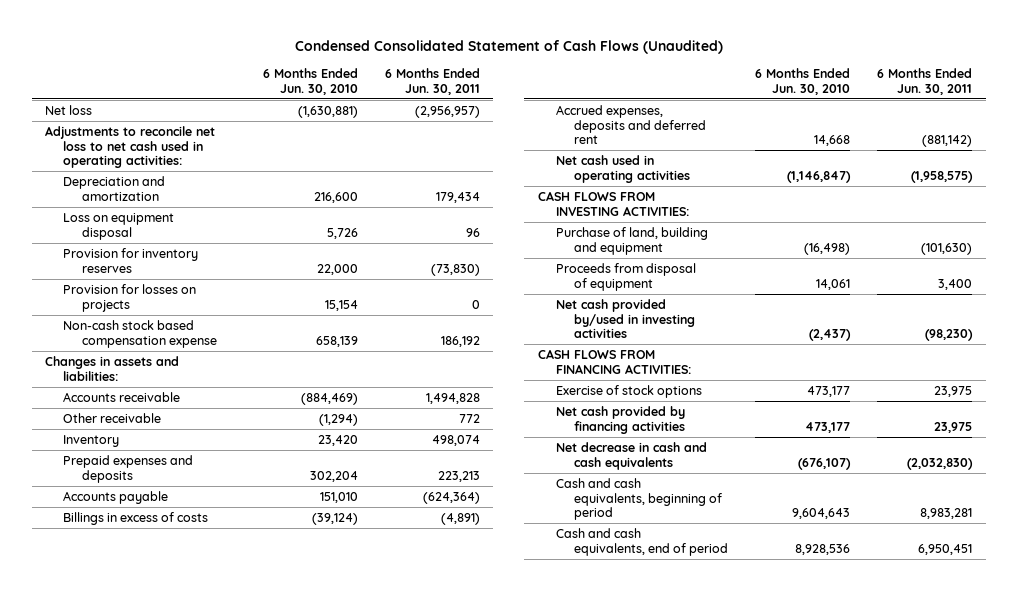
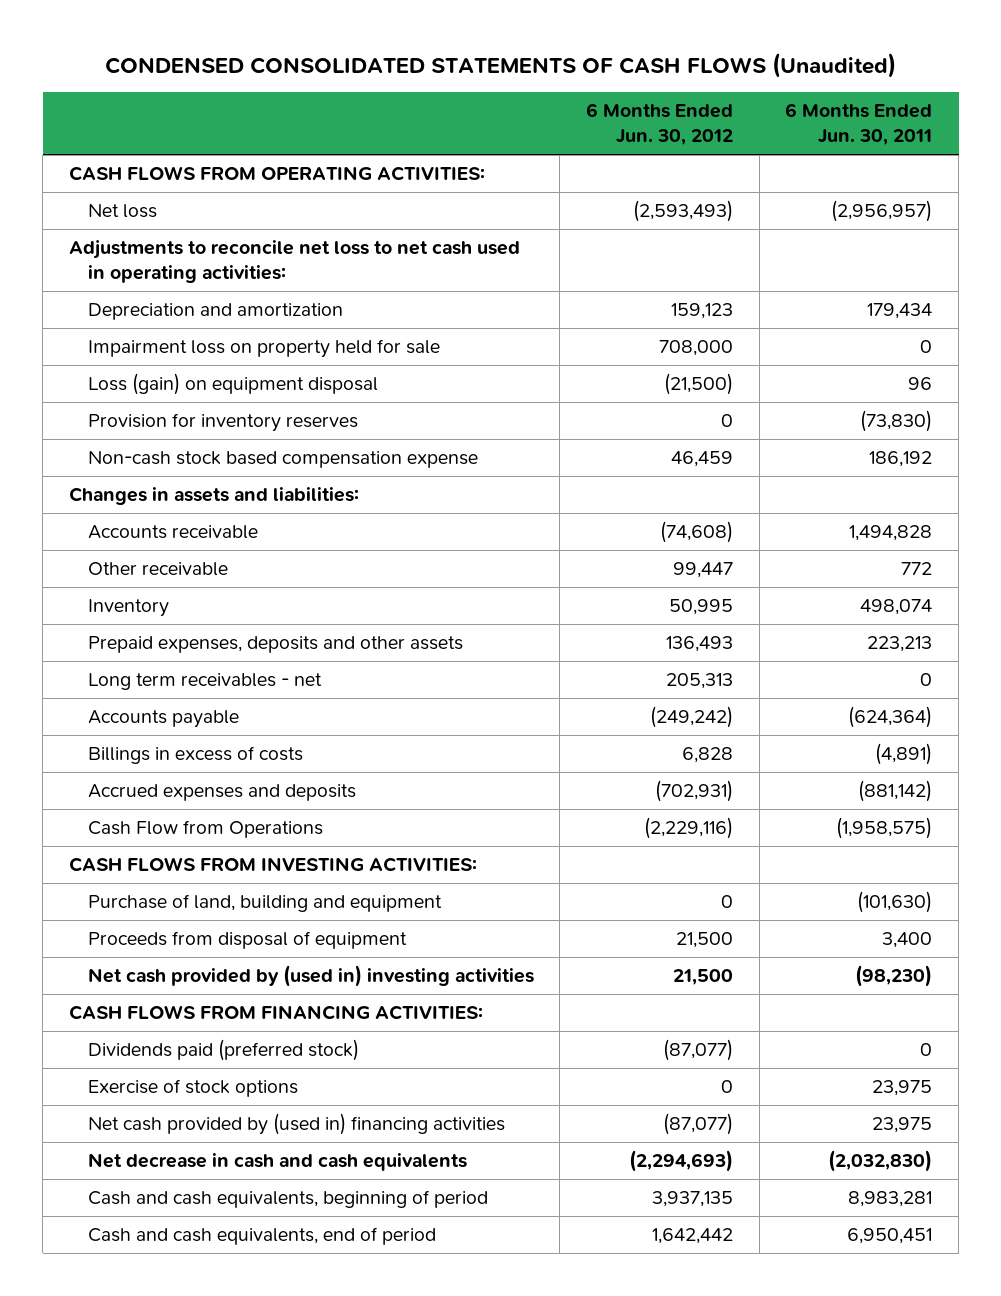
- Condensed Consolidated Statement of Cash Flows (Unaudited)
+ CONDENSED CONSOLIDATED STATEMENTS OF CASH FLOWS (Unaudited)
- | 6 Months Ended Jun. 30, 2010 | 6 Months Ended Jun. 30, 2011
+ | 6 Months Ended Jun. 30, 2012 | 6 Months Ended Jun. 30, 2011
+ CASH FLOWS FROM OPERATING ACTIVITIES:
- Loss on equipment disposal | 5,726 | 96
+ Impairment loss on property held for sale | 708,000 | 0
+ Loss (gain) on equipment disposal | (21,500) | 96
- Provision for losses on projects | 15,154 | 0
- Prepaid expenses and deposits | 302,204 | 223,213
+ Prepaid expenses, deposits and other assets | 136,493 | 223,213
+ Long term receivables - net | 205,313 | 0
- Accrued expenses, deposits and deferred rent | 14,668 | (881,142)
- Net cash used in operating activities | (1,146,847) | (1,958,575)
+ Accrued expenses and deposits | (702,931) | (881,142)
+ Cash Flow from Operations | (2,229,116) | (1,958,575)
- Net cash provided by/used in investing activities | (2,437) | (98,230)
+ Net cash provided by (used in) investing activities | 21,500 | (98,230)
+ Dividends paid (preferred stock) | (87,077) | 0
- Net cash provided by financing activities | 473,177 | 23,975
+ Net cash provided by (used in) financing activities | (87,077) | 23,975

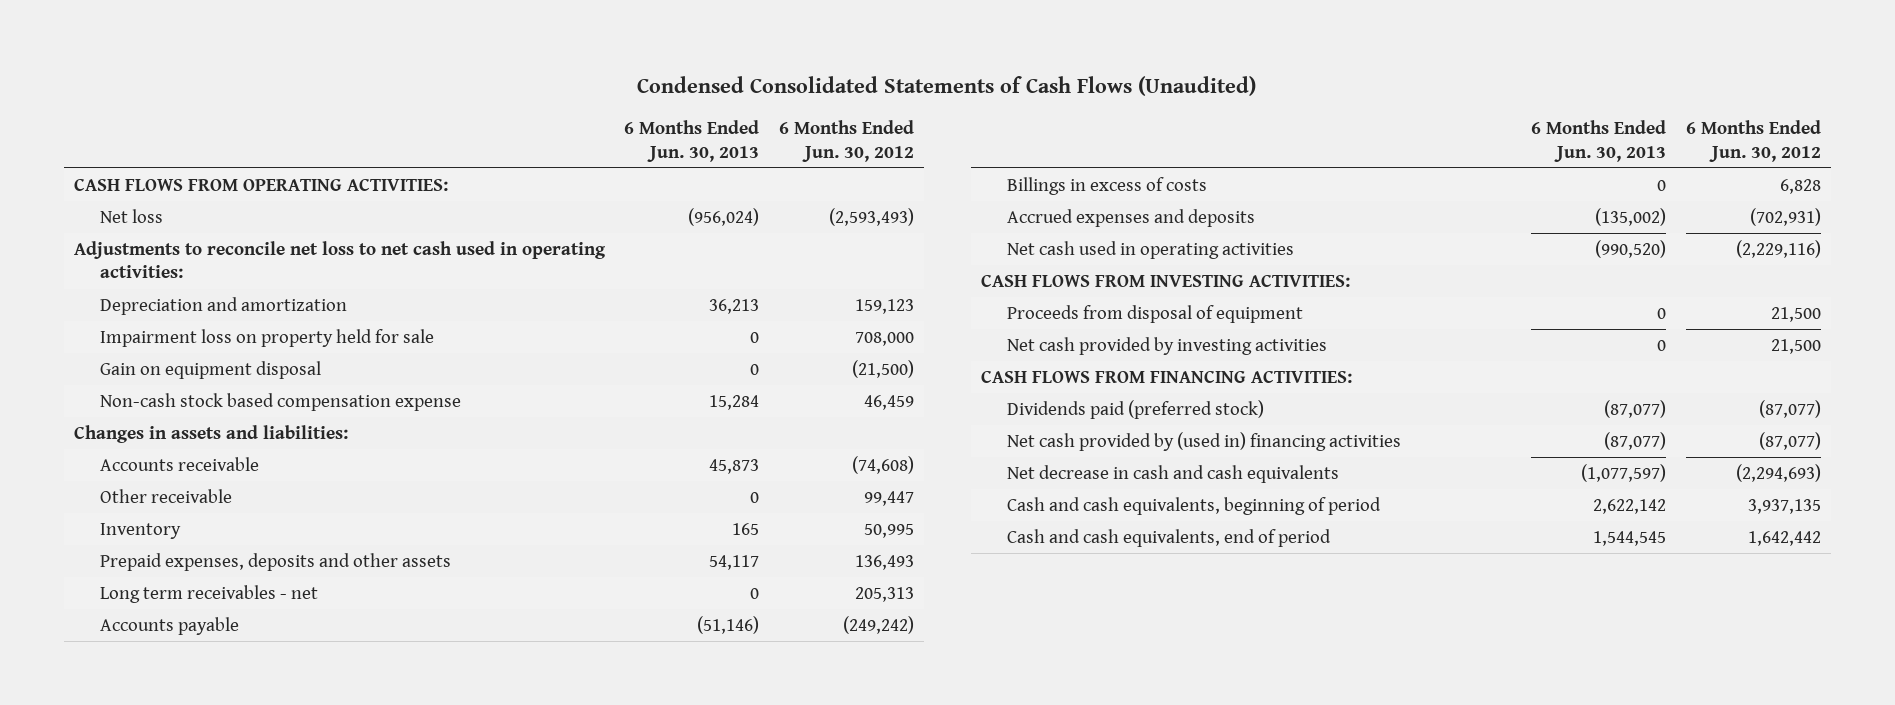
- CONDENSED CONSOLIDATED STATEMENTS OF CASH FLOWS (Unaudited)
+ Condensed Consolidated Statements of Cash Flows (Unaudited)
- | 6 Months Ended Jun. 30, 2012 | 6 Months Ended Jun. 30, 2011
+ | 6 Months Ended Jun. 30, 2013 | 6 Months Ended Jun. 30, 2012
- Loss (gain) on equipment disposal | (21,500) | 96
- Provision for inventory reserves | 0 | (73,830)
+ Gain on equipment disposal | 0 | (21,500)
- Cash Flow from Operations | (2,229,116) | (1,958,575)
+ Net cash used in operating activities | (990,520) | (2,229,116)
- Purchase of land, building and equipment | 0 | (101,630)
- Net cash provided by (used in) investing activities | 21,500 | (98,230)
+ Net cash provided by investing activities | 0 | 21,500
- Exercise of stock options | 0 | 23,975

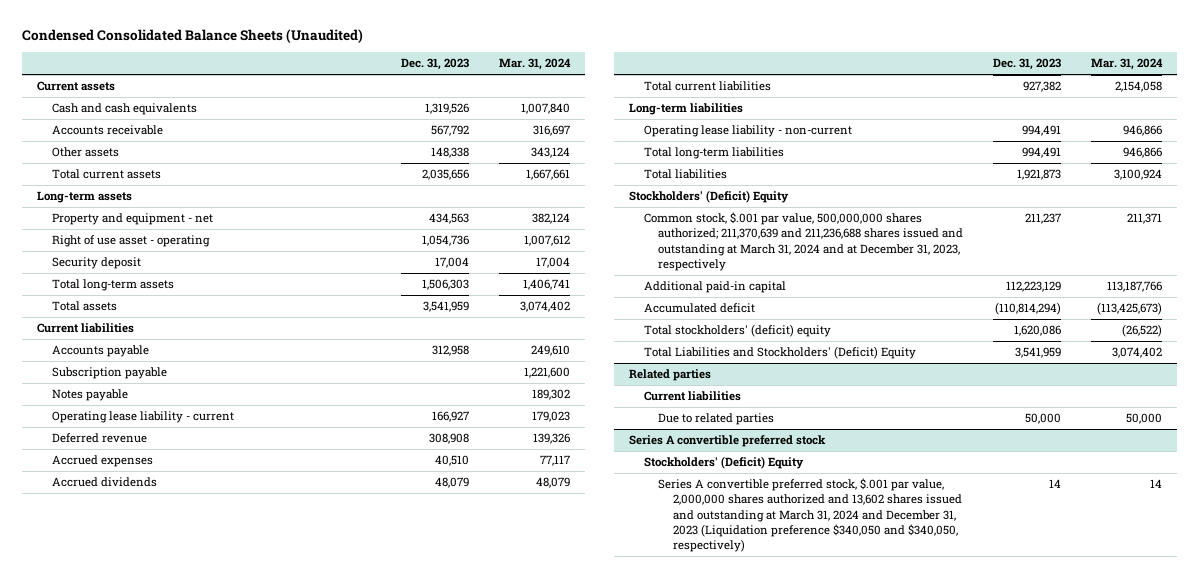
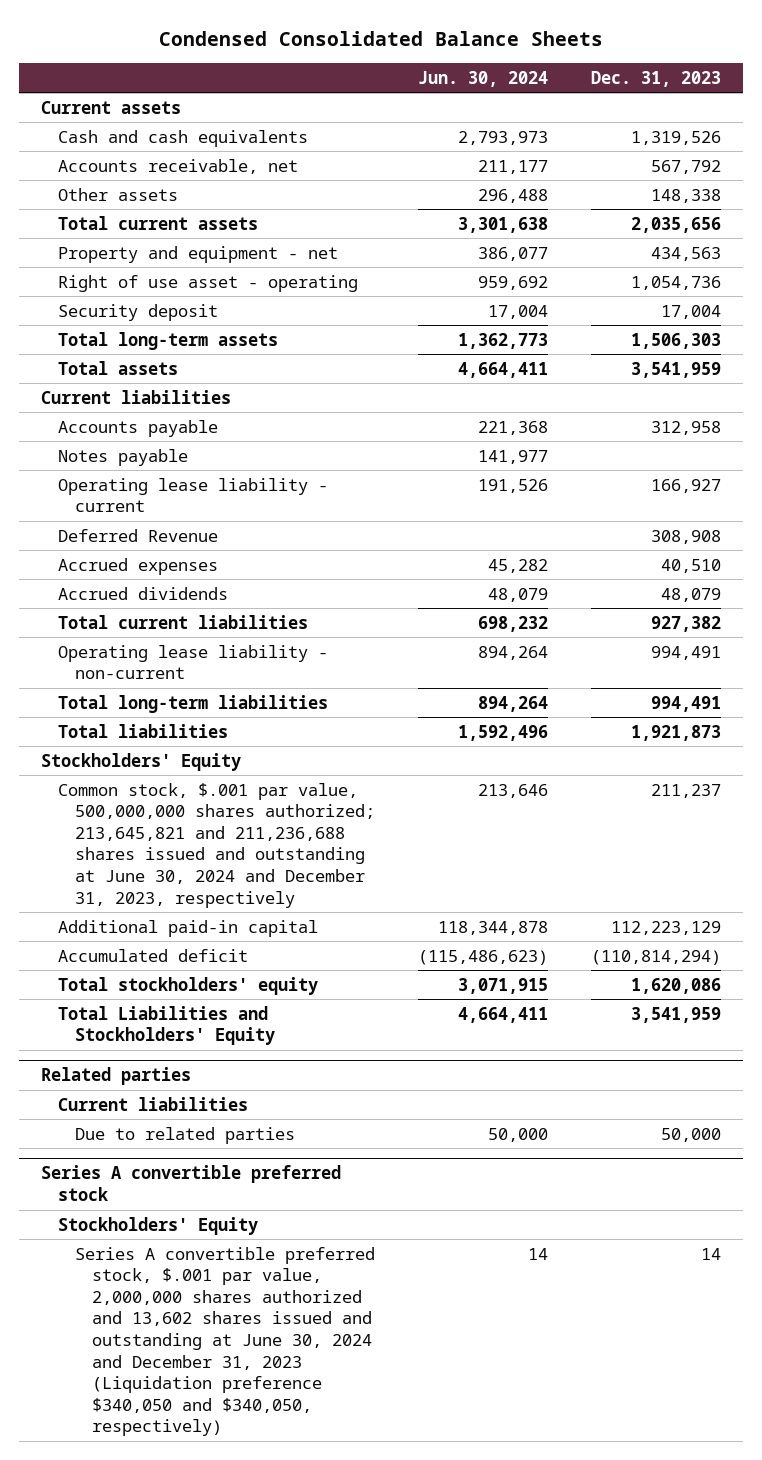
- Condensed Consolidated Balance Sheets (Unaudited)
+ Condensed Consolidated Balance Sheets
- | Dec. 31, 2023 | Mar. 31, 2024
+ | Jun. 30, 2024 | Dec. 31, 2023
- Accounts receivable | 567,792 | 316,697
+ Accounts receivable, net | 211,177 | 567,792
- Long-term assets
- Subscription payable | | 1,221,600
- Deferred revenue | 308,908 | 139,326
+ Deferred Revenue | | 308,908
- Long-term liabilities
- Stockholders' (Deficit) Equity
- Common stock, $.001 par value, 500,000,000 shares authorized; 211,370,639 and 211,236,688 shares issued and outstanding at March 31, 2024 and at December 31, 2023, respectively | 211,237 | 211,371
+ Stockholders' Equity
+ Common stock, $.001 par value, 500,000,000 shares authorized; 213,645,821 and 211,236,688 shares issued and outstanding at June 30, 2024 and December 31, 2023, respectively | 213,646 | 211,237
- Total stockholders' (deficit) equity | 1,620,086 | (26,522)
- Total Liabilities and Stockholders' (Deficit) Equity | 3,541,959 | 3,074,402
+ Total stockholders' equity | 3,071,915 | 1,620,086
+ Total Liabilities and Stockholders' Equity | 4,664,411 | 3,541,959
@ Series A convertible preferred stock
- Stockholders' (Deficit) Equity
- Series A convertible preferred stock, $.001 par value, 2,000,000 shares authorized and 13,602 shares issued and outstanding at March 31, 2024 and December 31, 2023 (Liquidation preference $340,050 and $340,050, respectively) | 14 | 14
+ Stockholders' Equity
+ Series A convertible preferred stock, $.001 par value, 2,000,000 shares authorized and 13,602 shares issued and outstanding at June 30, 2024 and December 31, 2023 (Liquidation preference $340,050 and $340,050, respectively) | 14 | 14

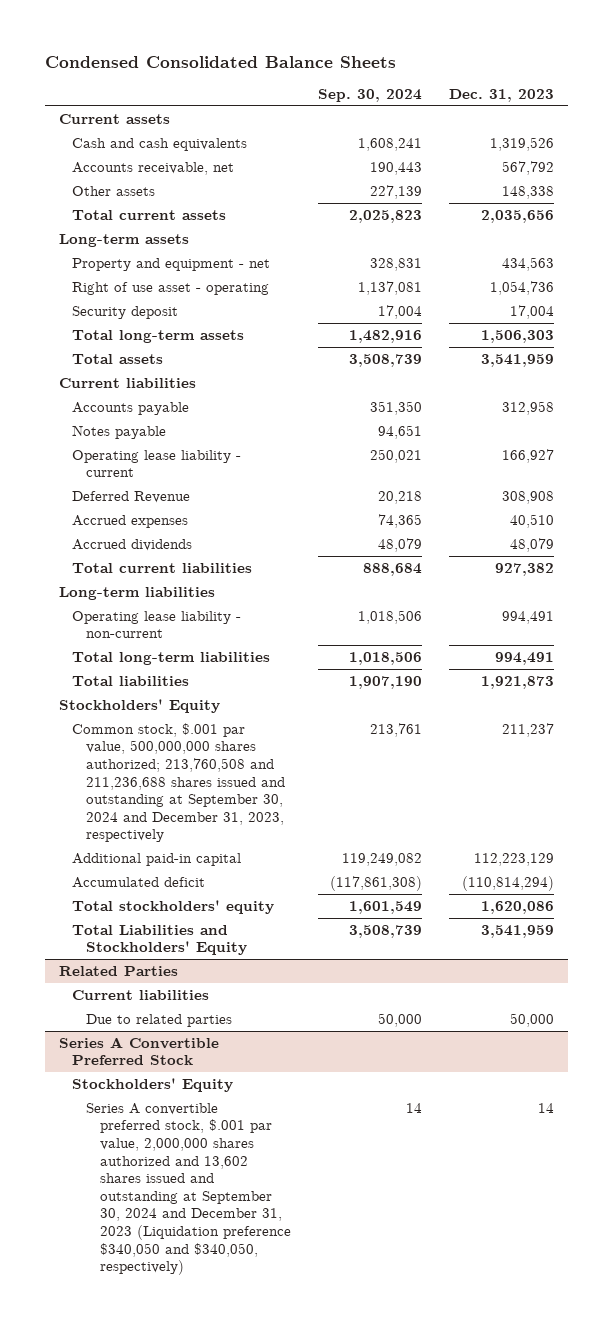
- | Jun. 30, 2024 | Dec. 31, 2023
+ | Sep. 30, 2024 | Dec. 31, 2023
+ Long-term assets
+ Long-term liabilities
- Common stock, $.001 par value, 500,000,000 shares authorized; 213,645,821 and 211,236,688 shares issued and outstanding at June 30, 2024 and December 31, 2023, respectively | 213,646 | 211,237
+ Common stock, $.001 par value, 500,000,000 shares authorized; 213,760,508 and 211,236,688 shares issued and outstanding at September 30, 2024 and December 31, 2023, respectively | 213,761 | 211,237
- Related parties
+ Related Parties
- Series A convertible preferred stock
+ Series A Convertible Preferred Stock
- Series A convertible preferred stock, $.001 par value, 2,000,000 shares authorized and 13,602 shares issued and outstanding at June 30, 2024 and December 31, 2023 (Liquidation preference $340,050 and $340,050, respectively) | 14 | 14
+ Series A convertible preferred stock, $.001 par value, 2,000,000 shares authorized and 13,602 shares issued and outstanding at September 30, 2024 and December 31, 2023 (Liquidation preference $340,050 and $340,050, respectively) | 14 | 14

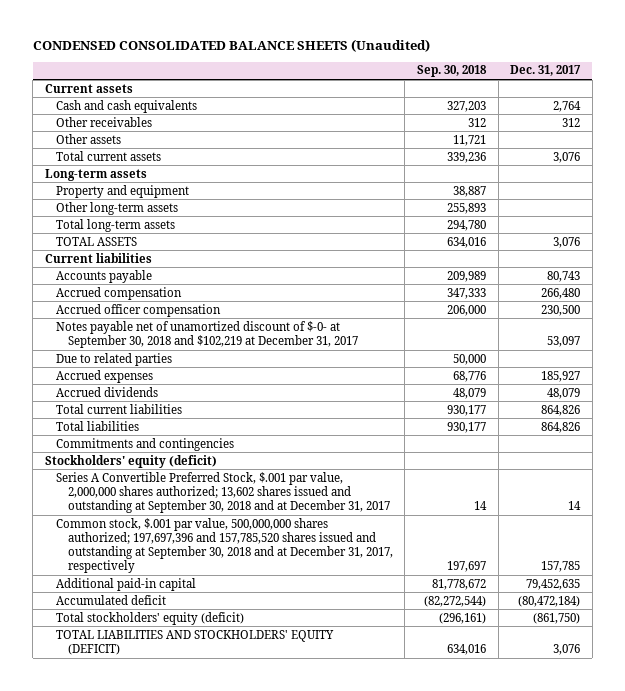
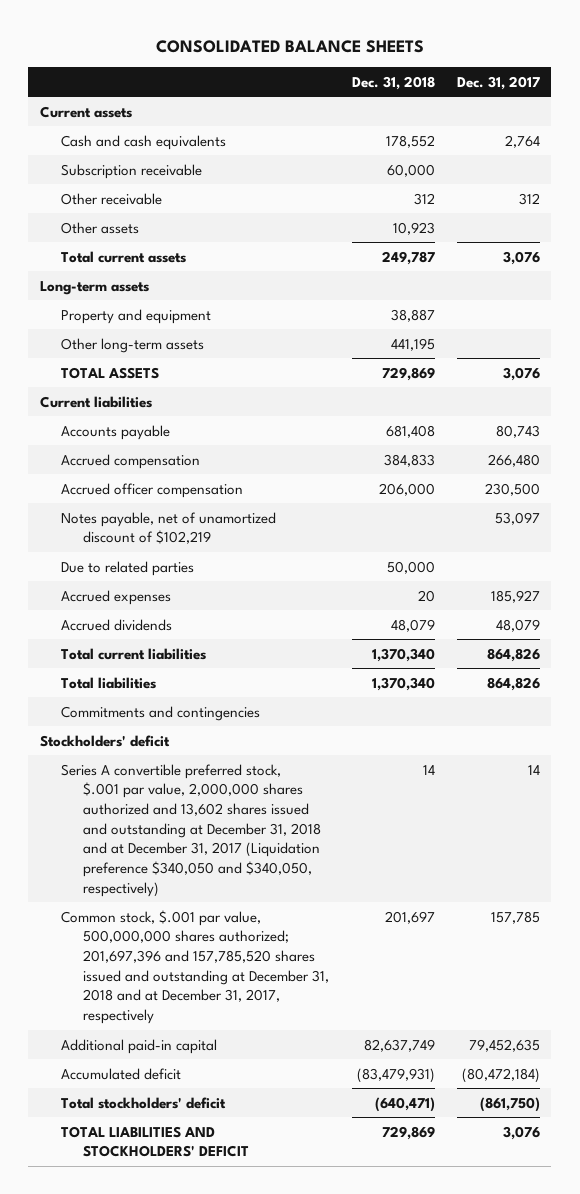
- CONDENSED CONSOLIDATED BALANCE SHEETS (Unaudited)
+ CONSOLIDATED BALANCE SHEETS
- | Sep. 30, 2018 | Dec. 31, 2017
+ | Dec. 31, 2018 | Dec. 31, 2017
- Other receivables | 312 | 312
+ Subscription receivable | 60,000 |
+ Other receivable | 312 | 312
- Total long-term assets | 294,780 |
- Notes payable net of unamortized discount of $-0- at September 30, 2018 and $102,219 at December 31, 2017 | | 53,097
+ Notes payable, net of unamortized discount of $102,219 | | 53,097
- Stockholders' equity (deficit)
- Series A Convertible Preferred Stock, $.001 par value, 2,000,000 shares authorized; 13,602 shares issued and outstanding at September 30, 2018 and at December 31, 2017 | 14 | 14
- Common stock, $.001 par value, 500,000,000 shares authorized; 197,697,396 and 157,785,520 shares issued and outstanding at September 30, 2018 and at December 31, 2017, respectively | 197,697 | 157,785
+ Stockholders' deficit
+ Series A convertible preferred stock, $.001 par value, 2,000,000 shares authorized and 13,602 shares issued and outstanding at December 31, 2018 and at December 31, 2017 (Liquidation preference $340,050 and $340,050, respectively) | 14 | 14
+ Common stock, $.001 par value, 500,000,000 shares authorized; 201,697,396 and 157,785,520 shares issued and outstanding at December 31, 2018 and at December 31, 2017, respectively | 201,697 | 157,785
- Total stockholders' equity (deficit) | (296,161) | (861,750)
- TOTAL LIABILITIES AND STOCKHOLDERS' EQUITY (DEFICIT) | 634,016 | 3,076
+ Total stockholders' deficit | (640,471) | (861,750)
+ TOTAL LIABILITIES AND STOCKHOLDERS' DEFICIT | 729,869 | 3,076

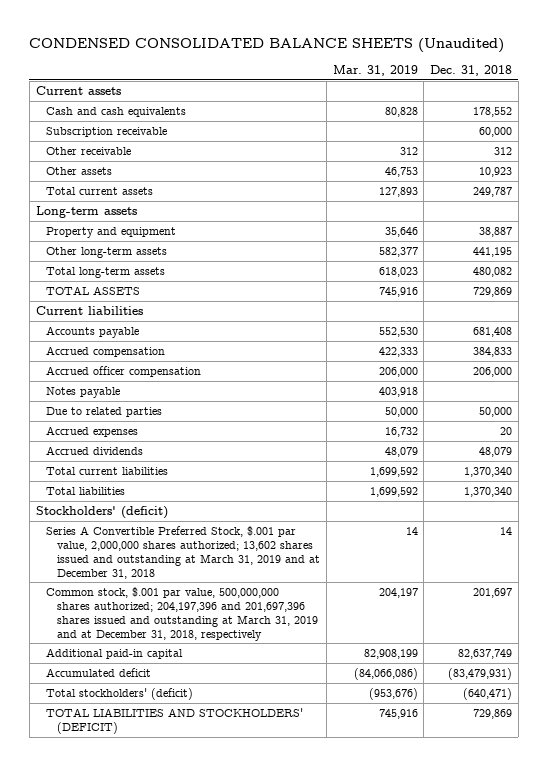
- CONSOLIDATED BALANCE SHEETS
+ CONDENSED CONSOLIDATED BALANCE SHEETS (Unaudited)
- | Dec. 31, 2018 | Dec. 31, 2017
+ | Mar. 31, 2019 | Dec. 31, 2018
+ Total long-term assets | 618,023 | 480,082
- Notes payable, net of unamortized discount of $102,219 | | 53,097
+ Notes payable | 403,918 |
- Commitments and contingencies
- Stockholders' deficit
- Series A convertible preferred stock, $.001 par value, 2,000,000 shares authorized and 13,602 shares issued and outstanding at December 31, 2018 and at December 31, 2017 (Liquidation preference $340,050 and $340,050, respectively) | 14 | 14
- Common stock, $.001 par value, 500,000,000 shares authorized; 201,697,396 and 157,785,520 shares issued and outstanding at December 31, 2018 and at December 31, 2017, respectively | 201,697 | 157,785
+ Stockholders' (deficit)
+ Series A Convertible Preferred Stock, $.001 par value, 2,000,000 shares authorized; 13,602 shares issued and outstanding at March 31, 2019 and at December 31, 2018 | 14 | 14
+ Common stock, $.001 par value, 500,000,000 shares authorized; 204,197,396 and 201,697,396 shares issued and outstanding at March 31, 2019 and at December 31, 2018, respectively | 204,197 | 201,697
- Total stockholders' deficit | (640,471) | (861,750)
- TOTAL LIABILITIES AND STOCKHOLDERS' DEFICIT | 729,869 | 3,076
+ Total stockholders' (deficit) | (953,676) | (640,471)
+ TOTAL LIABILITIES AND STOCKHOLDERS' (DEFICIT) | 745,916 | 729,869

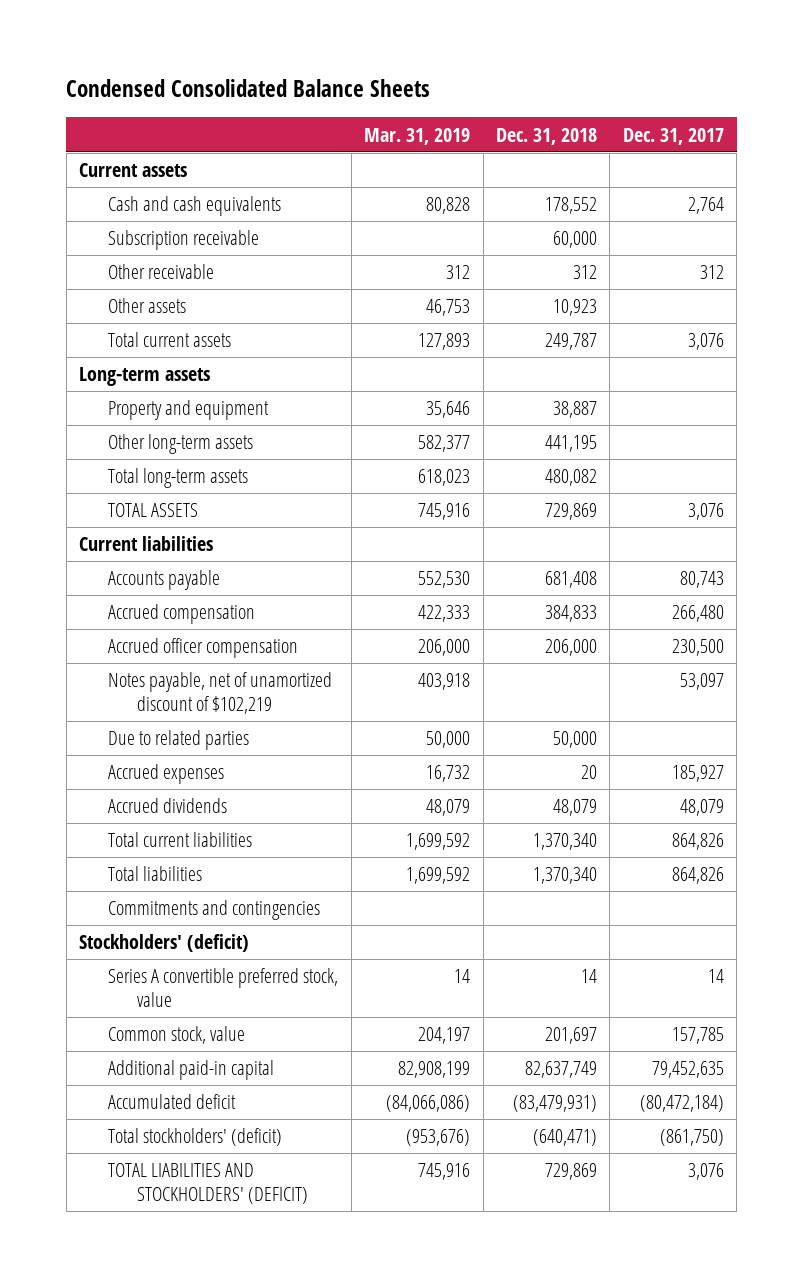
- CONDENSED CONSOLIDATED BALANCE SHEETS (Unaudited)
+ Condensed Consolidated Balance Sheets
- | Mar. 31, 2019 | Dec. 31, 2018
+ | Mar. 31, 2019 | Dec. 31, 2018 | Dec. 31, 2017
- Notes payable | 403,918 |
+ Notes payable, net of unamortized discount of $102,219 | 403,918 | | 53,097
+ Commitments and contingencies
- Series A Convertible Preferred Stock, $.001 par value, 2,000,000 shares authorized; 13,602 shares issued and outstanding at March 31, 2019 and at December 31, 2018 | 14 | 14
- Common stock, $.001 par value, 500,000,000 shares authorized; 204,197,396 and 201,697,396 shares issued and outstanding at March 31, 2019 and at December 31, 2018, respectively | 204,197 | 201,697
+ Series A convertible preferred stock, value | 14 | 14 | 14
+ Common stock, value | 204,197 | 201,697 | 157,785

